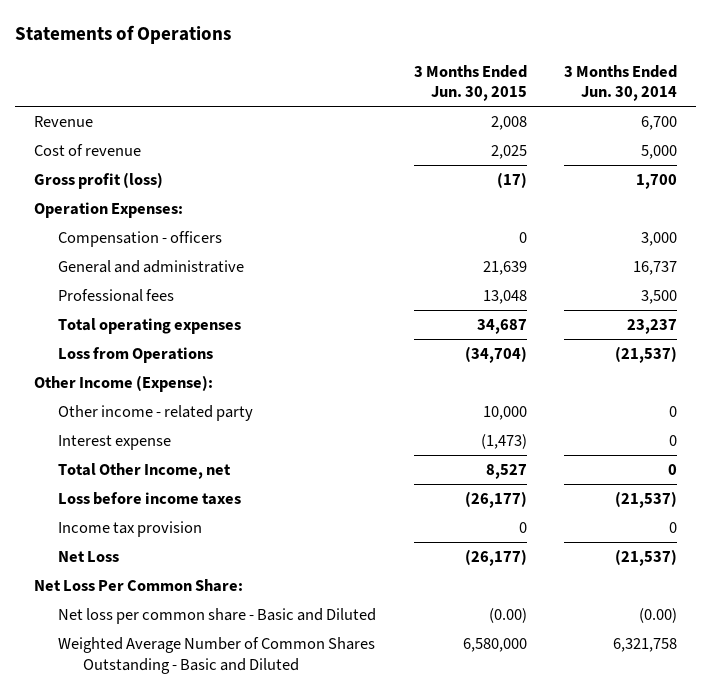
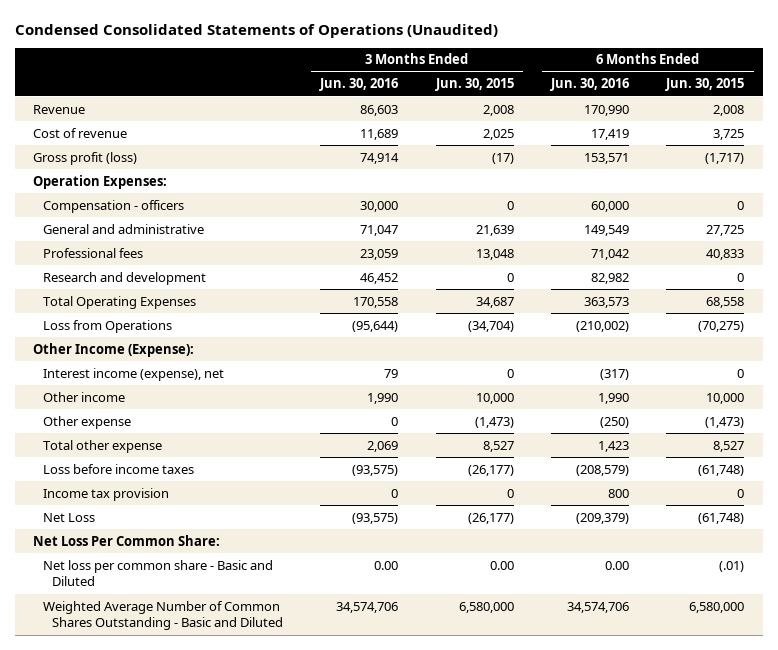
- Statements of Operations
+ Condensed Consolidated Statements of Operations (Unaudited)
- | 3 Months Ended Jun. 30, 2015 | 3 Months Ended Jun. 30, 2014
+ | 3 Months Ended Jun. 30, 2016 | 3 Months Ended Jun. 30, 2015 | 6 Months Ended Jun. 30, 2016 | 6 Months Ended Jun. 30, 2015
- Total operating expenses | 34,687 | 23,237
+ Research and development | 46,452 | 0 | 82,982 | 0
+ Total Operating Expenses | 170,558 | 34,687 | 363,573 | 68,558
- Other income - related party | 10,000 | 0
- Interest expense | (1,473) | 0
- Total Other Income, net | 8,527 | 0
+ Interest income (expense), net | 79 | 0 | (317) | 0
+ Other income | 1,990 | 10,000 | 1,990 | 10,000
+ Other expense | 0 | (1,473) | (250) | (1,473)
+ Total other expense | 2,069 | 8,527 | 1,423 | 8,527
- Net loss per common share - Basic and Diluted | (0.00) | (0.00)
+ Net loss per common share - Basic and Diluted | 0.00 | 0.00 | 0.00 | (.01)

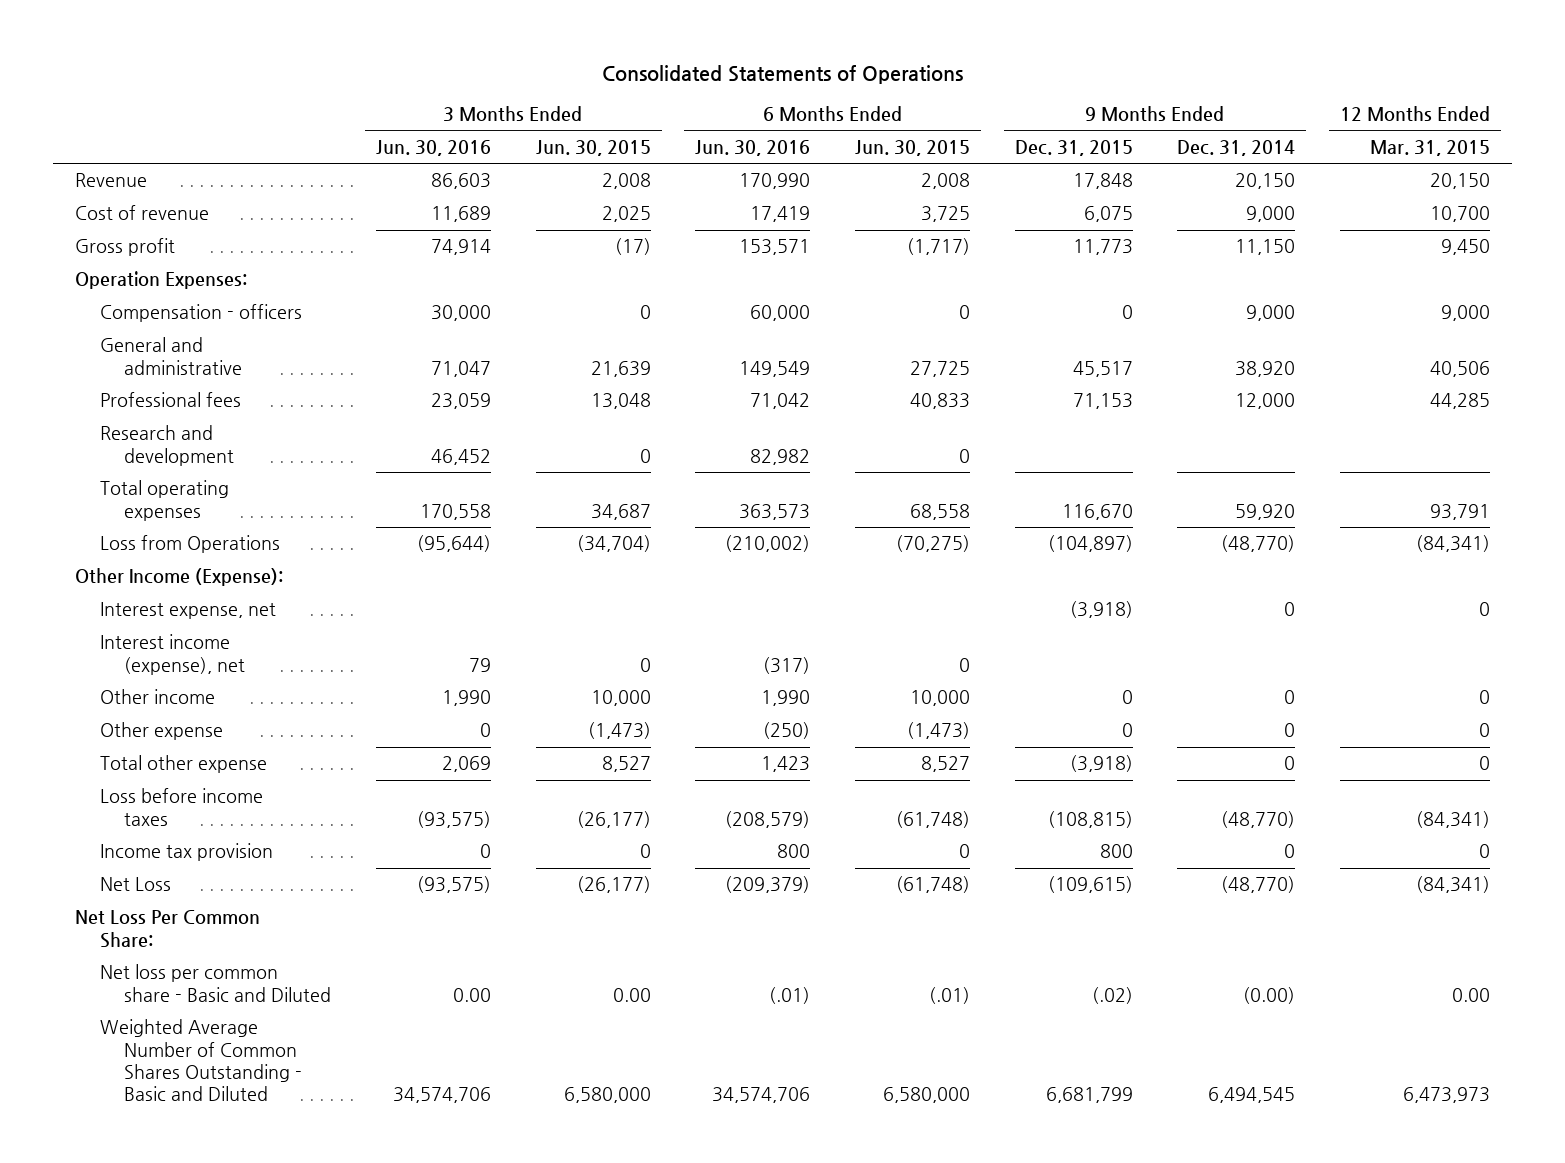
- Condensed Consolidated Statements of Operations (Unaudited)
+ Consolidated Statements of Operations
- | 3 Months Ended Jun. 30, 2016 | 3 Months Ended Jun. 30, 2015 | 6 Months Ended Jun. 30, 2016 | 6 Months Ended Jun. 30, 2015
+ | 3 Months Ended Jun. 30, 2016 | 3 Months Ended Jun. 30, 2015 | 6 Months Ended Jun. 30, 2016 | 6 Months Ended Jun. 30, 2015 | 9 Months Ended Dec. 31, 2015 | 9 Months Ended Dec. 31, 2014 | 12 Months Ended Mar. 31, 2015
- Gross profit (loss) | 74,914 | (17) | 153,571 | (1,717)
+ Gross profit | 74,914 | (17) | 153,571 | (1,717) | 11,773 | 11,150 | 9,450
- Total Operating Expenses | 170,558 | 34,687 | 363,573 | 68,558
+ Total operating expenses | 170,558 | 34,687 | 363,573 | 68,558 | 116,670 | 59,920 | 93,791
+ Interest expense, net | | | | | (3,918) | 0 | 0
- Net loss per common share - Basic and Diluted | 0.00 | 0.00 | 0.00 | (.01)
+ Net loss per common share - Basic and Diluted | 0.00 | 0.00 | (.01) | (.01) | (.02) | (0.00) | 0.00

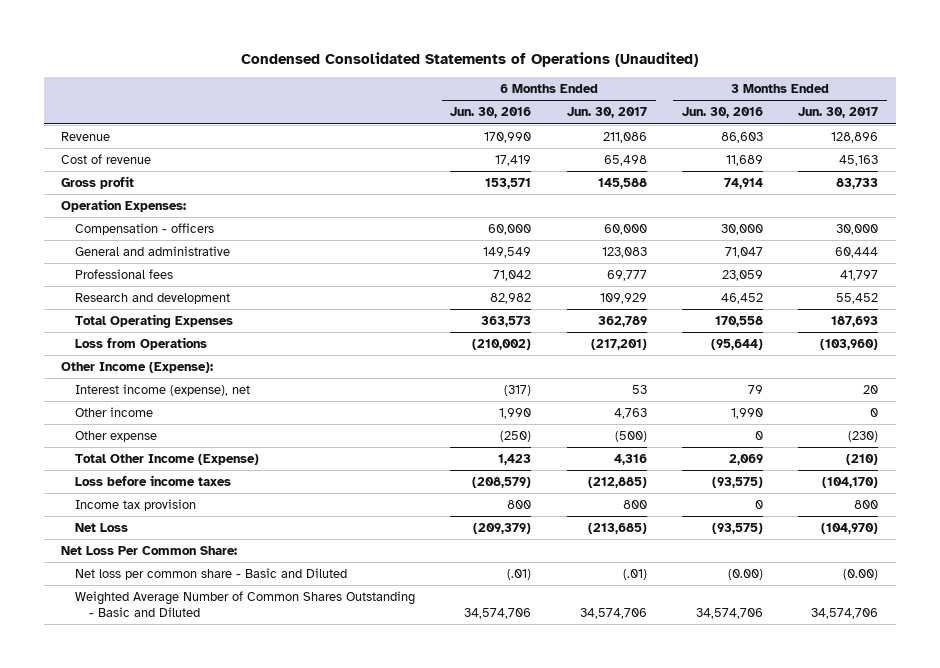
- Consolidated Statements of Operations
+ Condensed Consolidated Statements of Operations (Unaudited)
- | 3 Months Ended Jun. 30, 2016 | 3 Months Ended Jun. 30, 2015 | 6 Months Ended Jun. 30, 2016 | 6 Months Ended Jun. 30, 2015 | 9 Months Ended Dec. 31, 2015 | 9 Months Ended Dec. 31, 2014 | 12 Months Ended Mar. 31, 2015
+ | 6 Months Ended Jun. 30, 2016 | 6 Months Ended Jun. 30, 2017 | 3 Months Ended Jun. 30, 2016 | 3 Months Ended Jun. 30, 2017
- Total operating expenses | 170,558 | 34,687 | 363,573 | 68,558 | 116,670 | 59,920 | 93,791
+ Total Operating Expenses | 363,573 | 362,789 | 170,558 | 187,693
- Interest expense, net | | | | | (3,918) | 0 | 0
- Total other expense | 2,069 | 8,527 | 1,423 | 8,527 | (3,918) | 0 | 0
+ Total Other Income (Expense) | 1,423 | 4,316 | 2,069 | (210)
- Net loss per common share - Basic and Diluted | 0.00 | 0.00 | (.01) | (.01) | (.02) | (0.00) | 0.00
+ Net loss per common share - Basic and Diluted | (.01) | (.01) | (0.00) | (0.00)

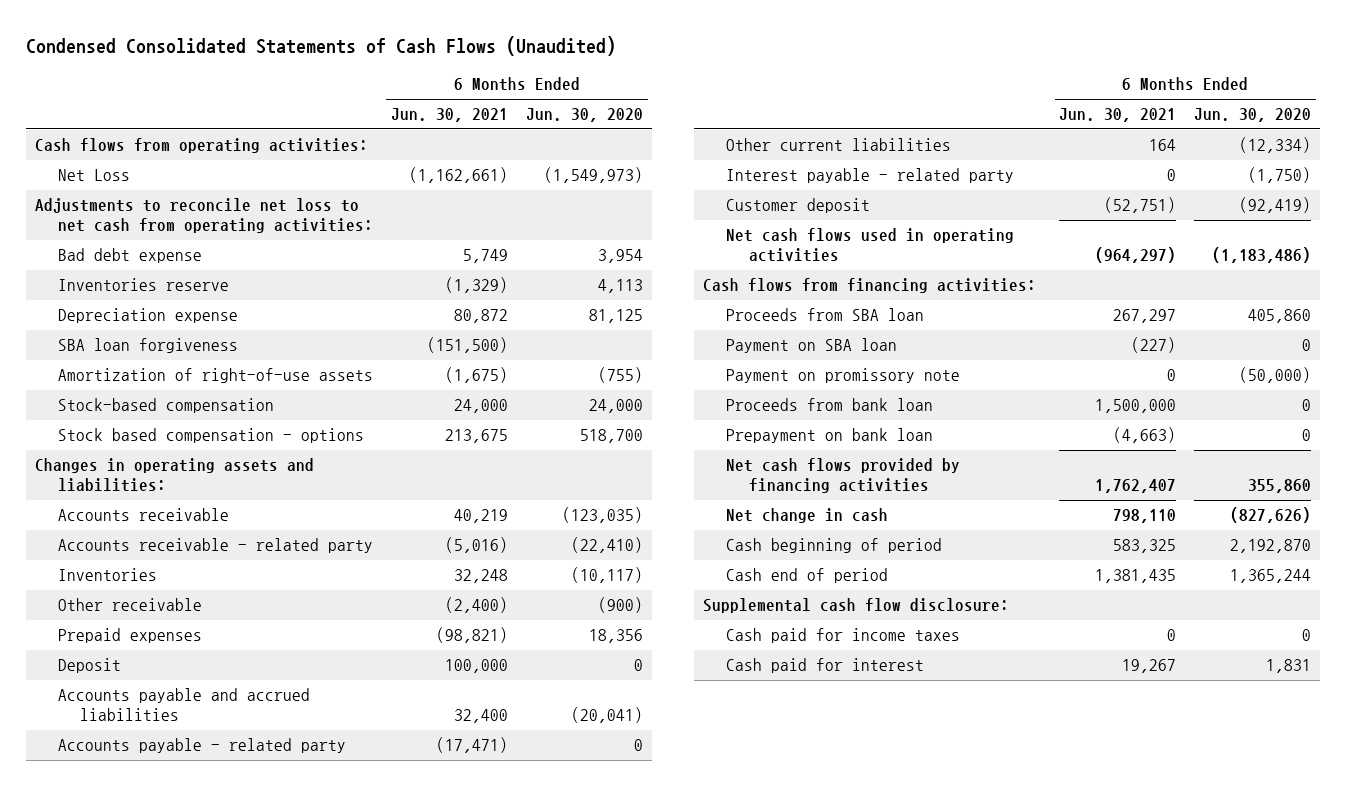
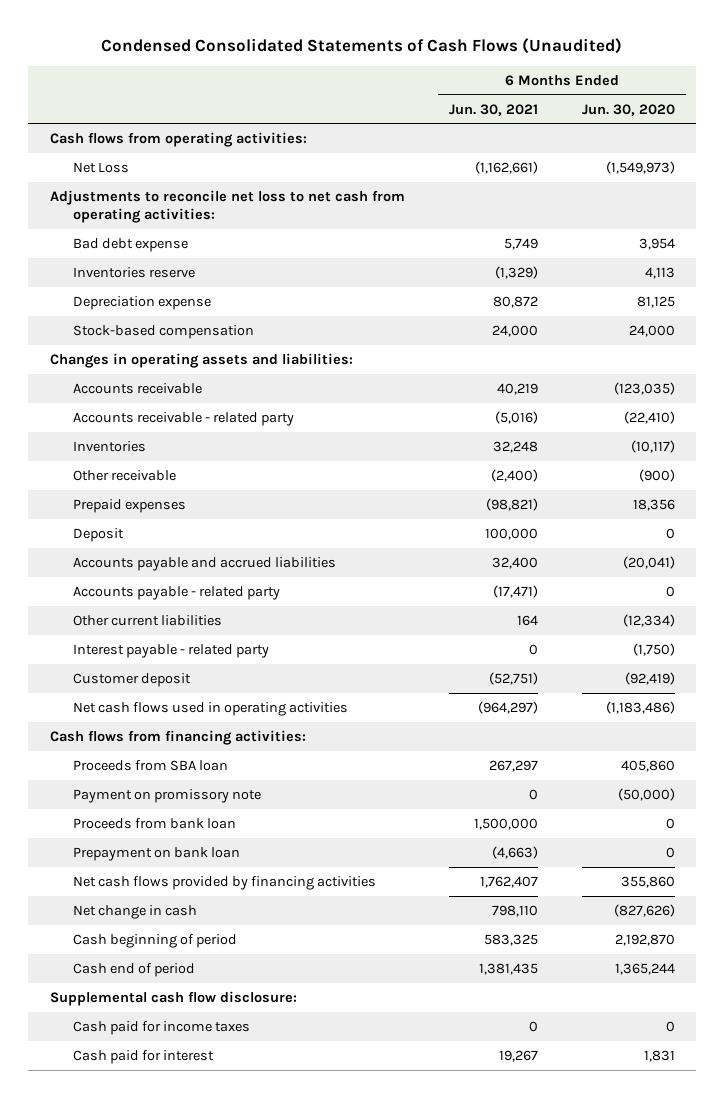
- SBA loan forgiveness | (151,500) |
- Amortization of right-of-use assets | (1,675) | (755)
- Stock based compensation - options | 213,675 | 518,700
- Payment on SBA loan | (227) | 0

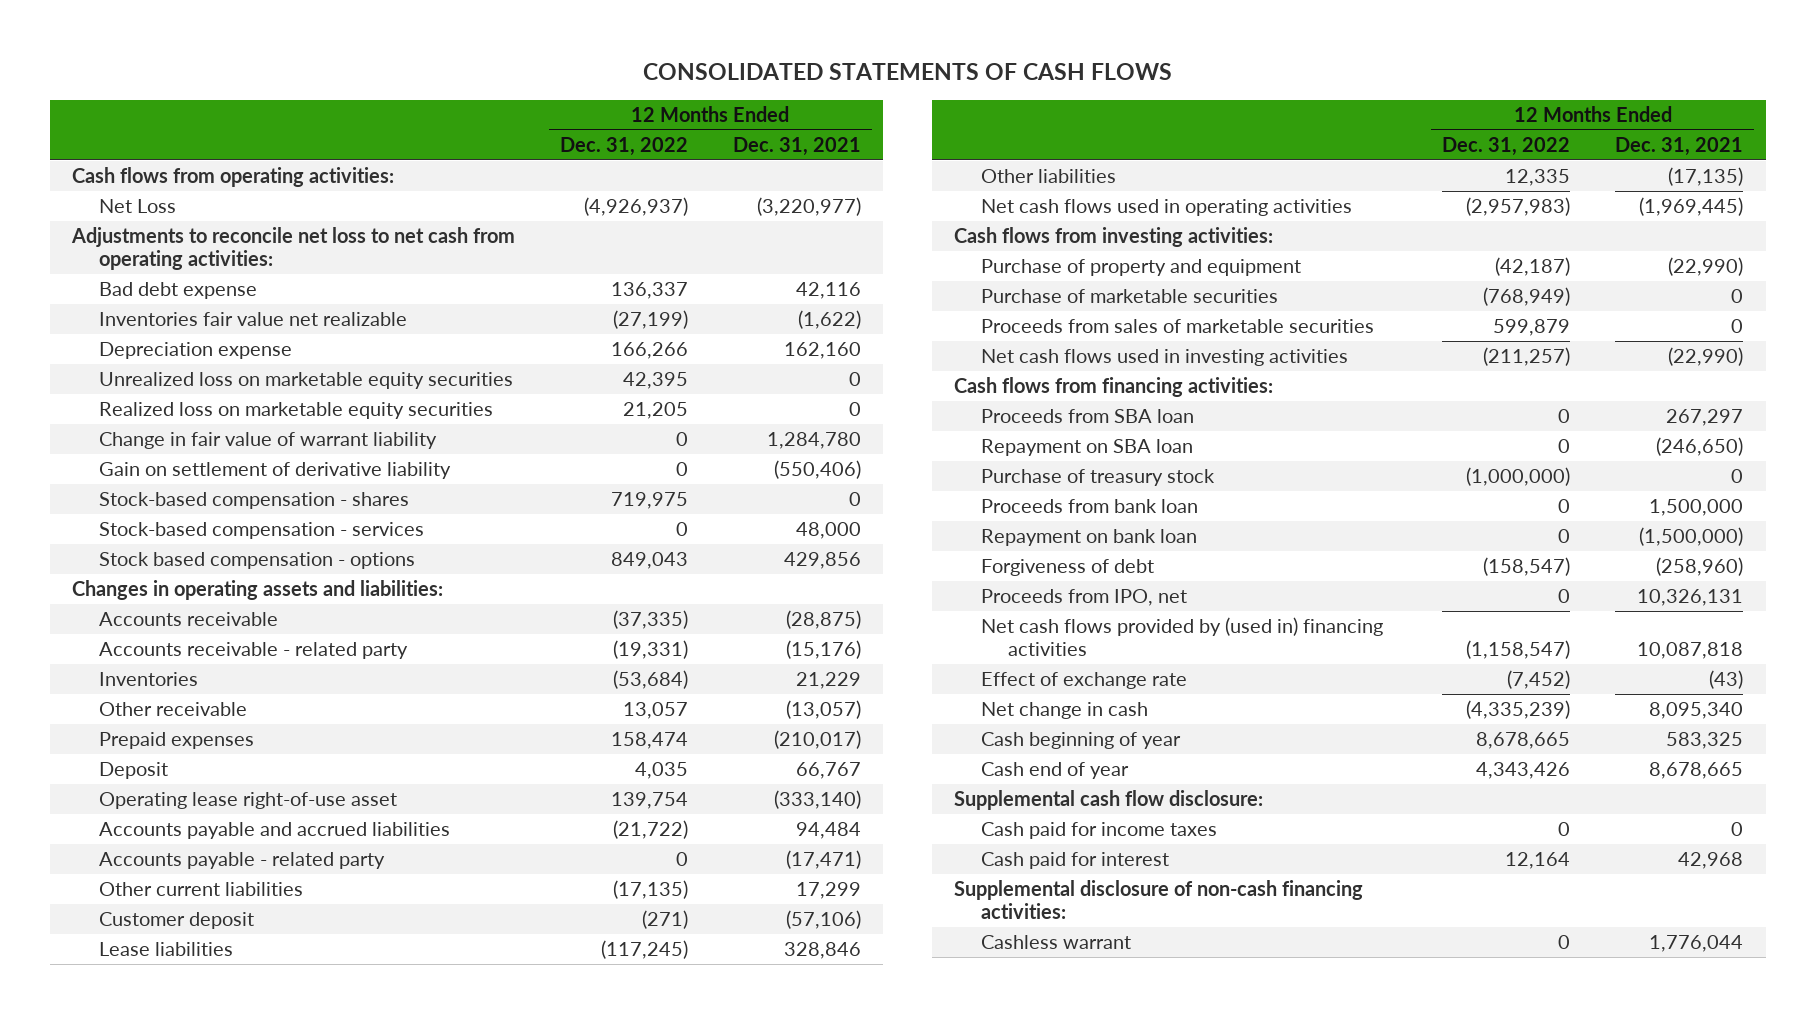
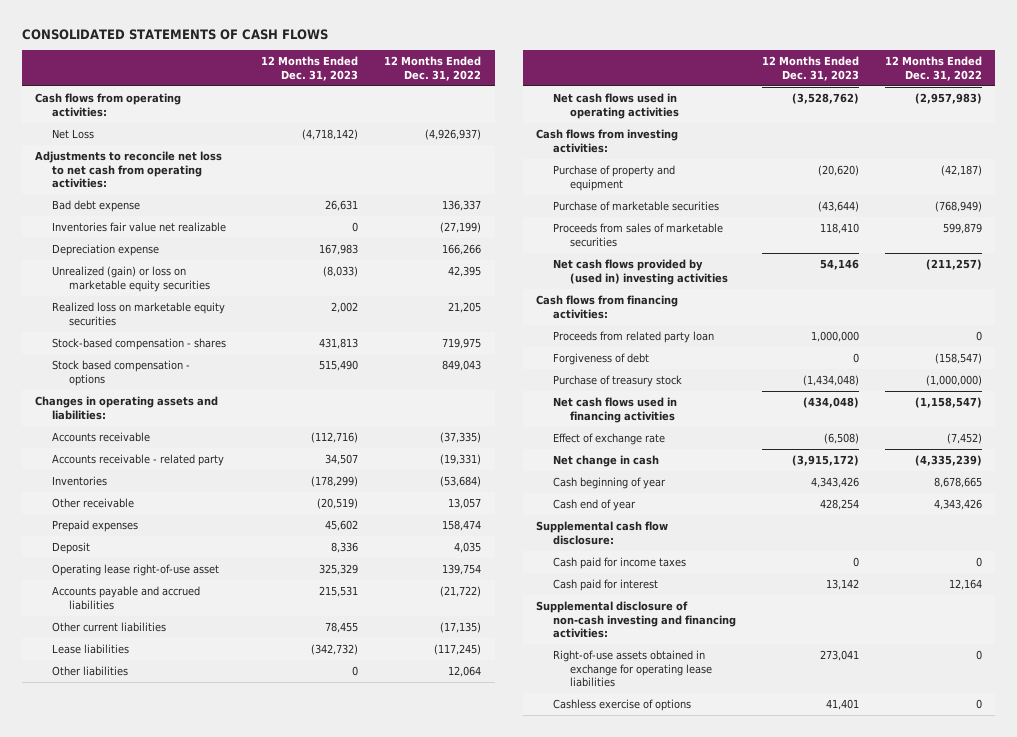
- | 12 Months Ended Dec. 31, 2022 | 12 Months Ended Dec. 31, 2021
+ | 12 Months Ended Dec. 31, 2023 | 12 Months Ended Dec. 31, 2022
- Unrealized loss on marketable equity securities | 42,395 | 0
+ Unrealized (gain) or loss on marketable equity securities | (8,033) | 42,395
- Change in fair value of warrant liability | 0 | 1,284,780
- Gain on settlement of derivative liability | 0 | (550,406)
- Stock-based compensation - services | 0 | 48,000
- Accounts payable - related party | 0 | (17,471)
- Customer deposit | (271) | (57,106)
- Other liabilities | 12,335 | (17,135)
+ Other liabilities | 0 | 12,064
- Net cash flows used in investing activities | (211,257) | (22,990)
+ Net cash flows provided by (used in) investing activities | 54,146 | (211,257)
- Proceeds from SBA loan | 0 | 267,297
- Repayment on SBA loan | 0 | (246,650)
- Proceeds from bank loan | 0 | 1,500,000
- Repayment on bank loan | 0 | (1,500,000)
+ Proceeds from related party loan | 1,000,000 | 0
- Proceeds from IPO, net | 0 | 10,326,131
- Net cash flows provided by (used in) financing activities | (1,158,547) | 10,087,818
moved down: Purchase of treasury stock | (1,434,048) | (1,000,000)
+ Net cash flows used in financing activities | (434,048) | (1,158,547)
- Supplemental disclosure of non-cash financing activities:
- Cashless warrant | 0 | 1,776,044
+ Supplemental disclosure of non-cash investing and financing activities:
+ Right-of-use assets obtained in exchange for operating lease liabilities | 273,041 | 0
+ Cashless exercise of options | 41,401 | 0

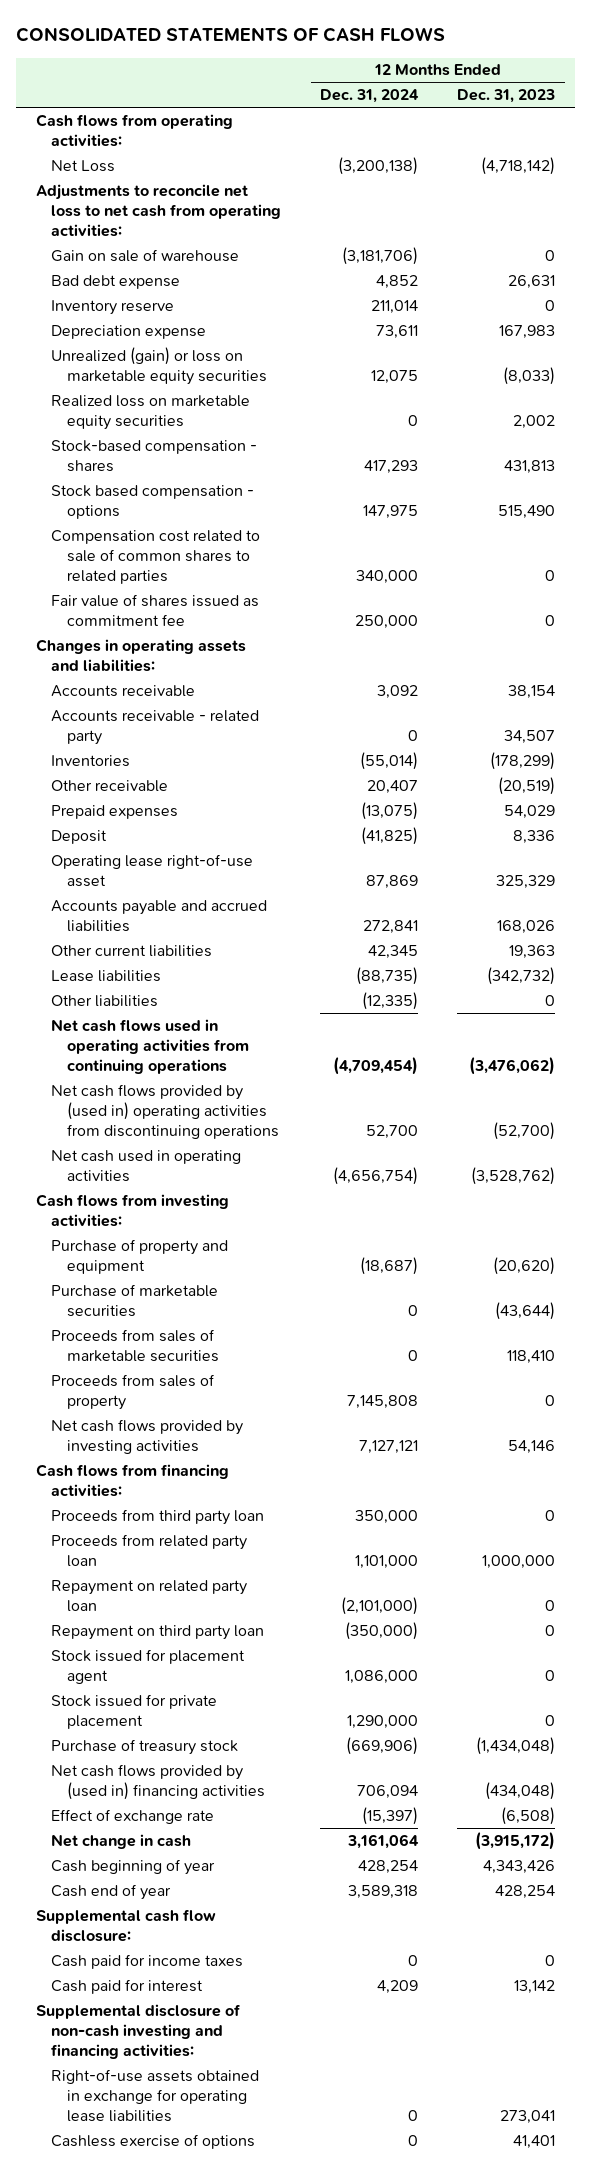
- | 12 Months Ended Dec. 31, 2023 | 12 Months Ended Dec. 31, 2022
+ | 12 Months Ended Dec. 31, 2024 | 12 Months Ended Dec. 31, 2023
+ Gain on sale of warehouse | (3,181,706) | 0
- Inventories fair value net realizable | 0 | (27,199)
+ Inventory reserve | 211,014 | 0
+ Compensation cost related to sale of common shares to related parties | 340,000 | 0
+ Fair value of shares issued as commitment fee | 250,000 | 0
- Accounts receivable | (112,716) | (37,335)
+ Accounts receivable | 3,092 | 38,154
- Prepaid expenses | 45,602 | 158,474
+ Prepaid expenses | (13,075) | 54,029
- Accounts payable and accrued liabilities | 215,531 | (21,722)
- Other current liabilities | 78,455 | (17,135)
+ Accounts payable and accrued liabilities | 272,841 | 168,026
+ Other current liabilities | 42,345 | 19,363
- Net cash flows used in operating activities | (3,528,762) | (2,957,983)
+ Net cash flows used in operating activities from continuing operations | (4,709,454) | (3,476,062)
+ Net cash flows provided by (used in) operating activities from discontinuing operations | 52,700 | (52,700)
+ Net cash used in operating activities | (4,656,754) | (3,528,762)
- Net cash flows provided by (used in) investing activities | 54,146 | (211,257)
+ Proceeds from sales of property | 7,145,808 | 0
+ Net cash flows provided by investing activities | 7,127,121 | 54,146
+ Proceeds from third party loan | 350,000 | 0
- Forgiveness of debt | 0 | (158,547)
+ Repayment on related party loan | (2,101,000) | 0
+ Repayment on third party loan | (350,000) | 0
+ Stock issued for placement agent | 1,086,000 | 0
+ Stock issued for private placement | 1,290,000 | 0
- Net cash flows used in financing activities | (434,048) | (1,158,547)
+ Net cash flows provided by (used in) financing activities | 706,094 | (434,048)

